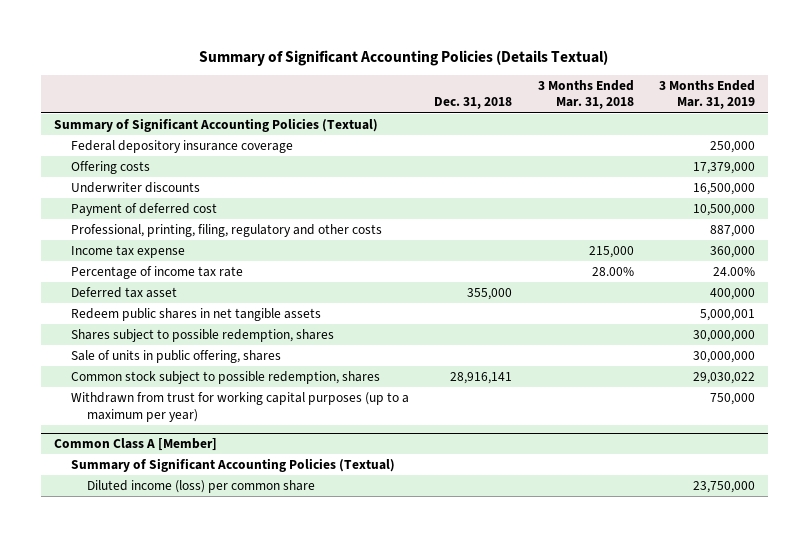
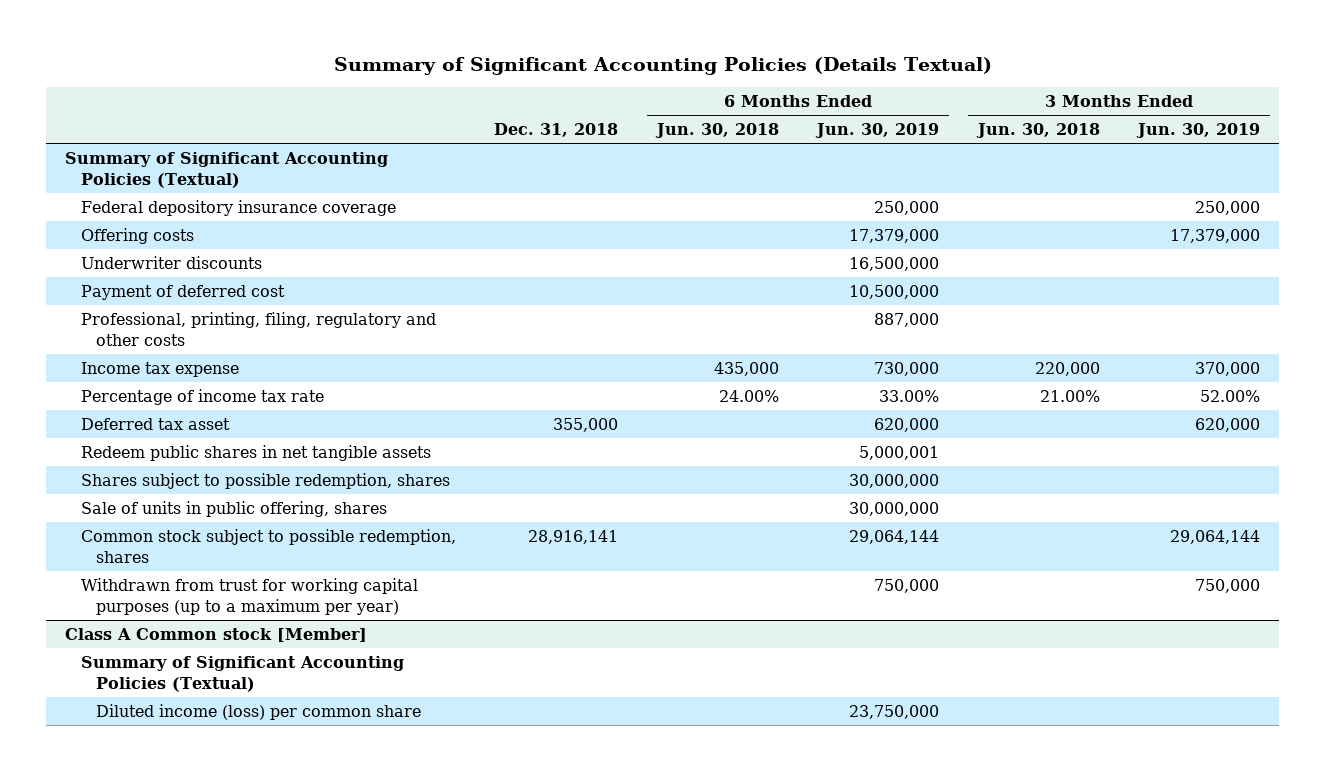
- | Dec. 31, 2018 | 3 Months Ended Mar. 31, 2018 | 3 Months Ended Mar. 31, 2019
+ | Dec. 31, 2018 | 6 Months Ended Jun. 30, 2018 | 6 Months Ended Jun. 30, 2019 | 3 Months Ended Jun. 30, 2018 | 3 Months Ended Jun. 30, 2019
- Common Class A [Member]
+ Class A Common stock [Member]

